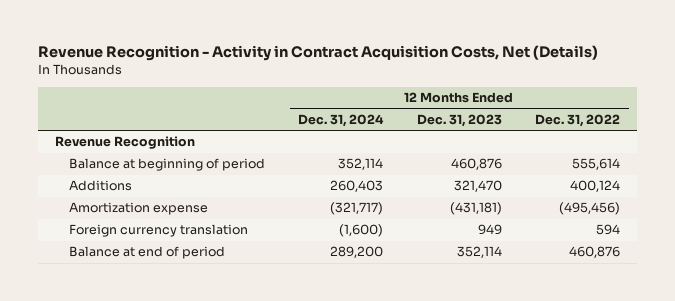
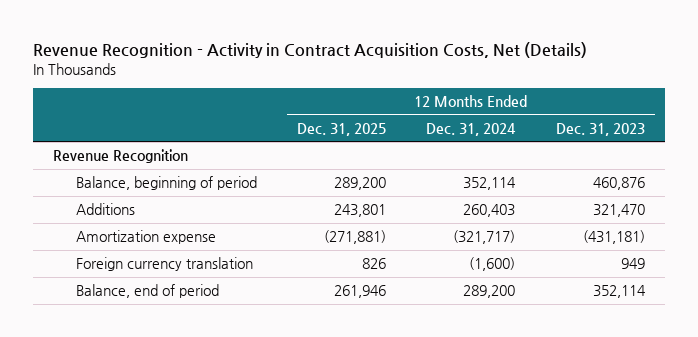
- | 12 Months Ended Dec. 31, 2024 | 12 Months Ended Dec. 31, 2023 | 12 Months Ended Dec. 31, 2022
+ | 12 Months Ended Dec. 31, 2025 | 12 Months Ended Dec. 31, 2024 | 12 Months Ended Dec. 31, 2023
- Balance at beginning of period | 352,114 | 460,876 | 555,614
+ Balance, beginning of period | 289,200 | 352,114 | 460,876
- Balance at end of period | 289,200 | 352,114 | 460,876
+ Balance, end of period | 261,946 | 289,200 | 352,114

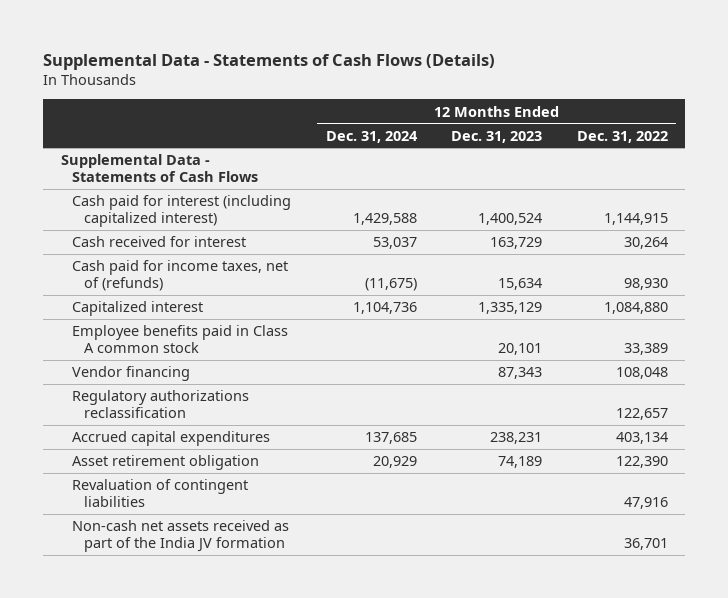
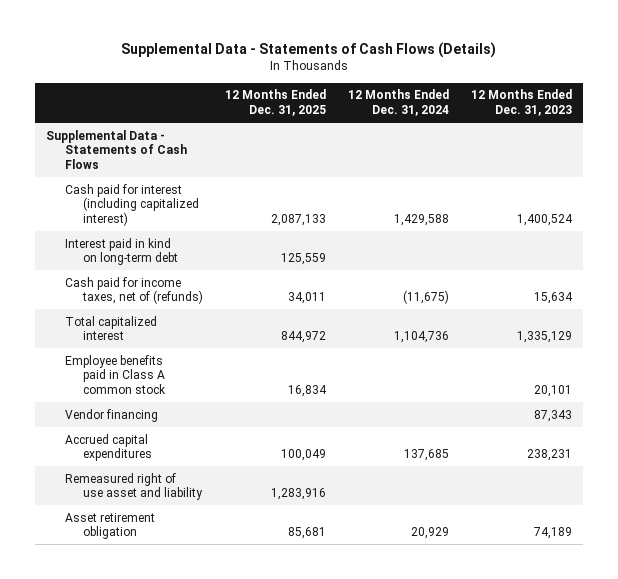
- | 12 Months Ended Dec. 31, 2024 | 12 Months Ended Dec. 31, 2023 | 12 Months Ended Dec. 31, 2022
+ | 12 Months Ended Dec. 31, 2025 | 12 Months Ended Dec. 31, 2024 | 12 Months Ended Dec. 31, 2023
- Cash received for interest | 53,037 | 163,729 | 30,264
+ Interest paid in kind on long-term debt | 125,559 | |
- Capitalized interest | 1,104,736 | 1,335,129 | 1,084,880
+ Total capitalized interest | 844,972 | 1,104,736 | 1,335,129
- Regulatory authorizations reclassification | | | 122,657
+ Remeasured right of use asset and liability | 1,283,916 | |
- Revaluation of contingent liabilities | | | 47,916
- Non-cash net assets received as part of the India JV formation | | | 36,701

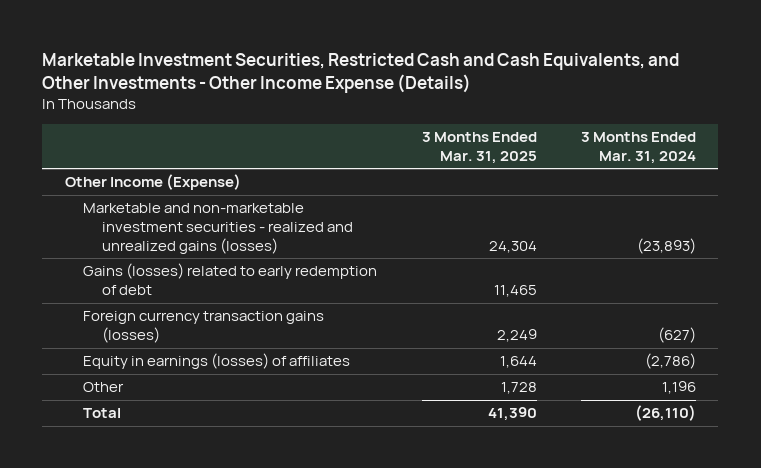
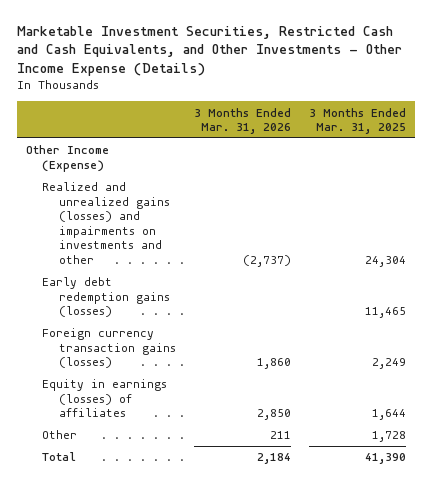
- | 3 Months Ended Mar. 31, 2025 | 3 Months Ended Mar. 31, 2024
+ | 3 Months Ended Mar. 31, 2026 | 3 Months Ended Mar. 31, 2025
- Marketable and non-marketable investment securities - realized and unrealized gains (losses) | 24,304 | (23,893)
- Gains (losses) related to early redemption of debt | 11,465 |
+ Realized and unrealized gains (losses) and impairments on investments and other | (2,737) | 24,304
+ Early debt redemption gains (losses) | | 11,465

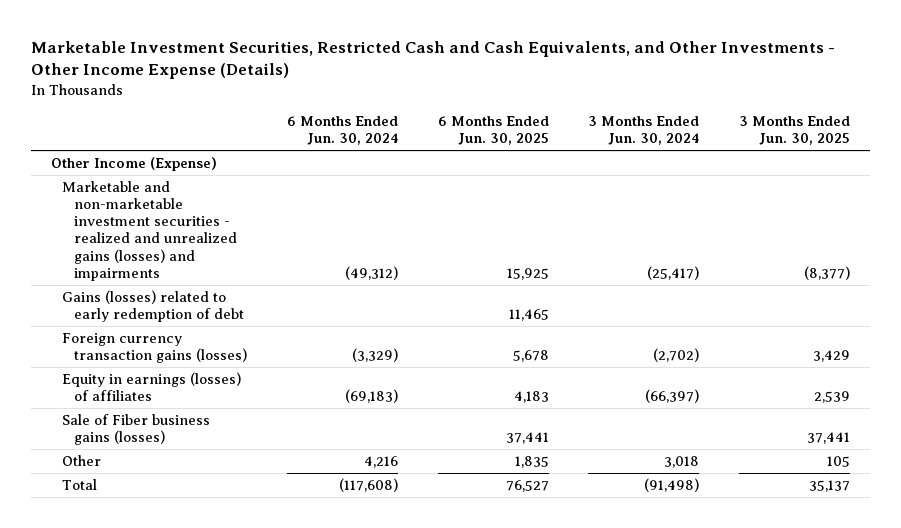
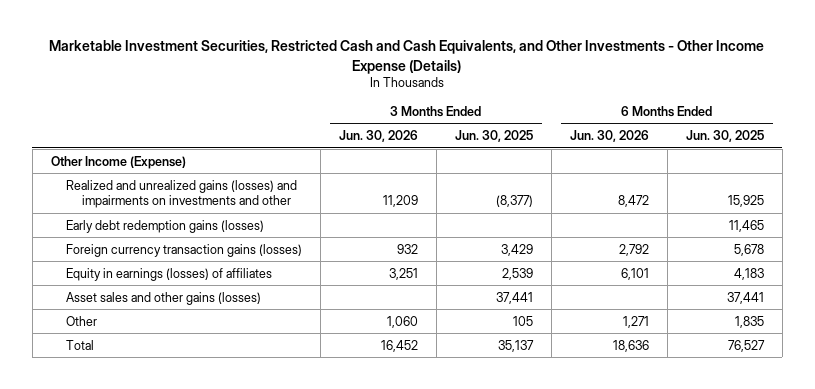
- | 6 Months Ended Jun. 30, 2024 | 6 Months Ended Jun. 30, 2025 | 3 Months Ended Jun. 30, 2024 | 3 Months Ended Jun. 30, 2025
+ | 3 Months Ended Jun. 30, 2026 | 3 Months Ended Jun. 30, 2025 | 6 Months Ended Jun. 30, 2026 | 6 Months Ended Jun. 30, 2025
- Marketable and non-marketable investment securities - realized and unrealized gains (losses) and impairments | (49,312) | 15,925 | (25,417) | (8,377)
- Gains (losses) related to early redemption of debt | | 11,465 | |
+ Realized and unrealized gains (losses) and impairments on investments and other | 11,209 | (8,377) | 8,472 | 15,925
+ Early debt redemption gains (losses) | | | | 11,465
- Sale of Fiber business gains (losses) | | 37,441 | | 37,441
+ Asset sales and other gains (losses) | | 37,441 | | 37,441

